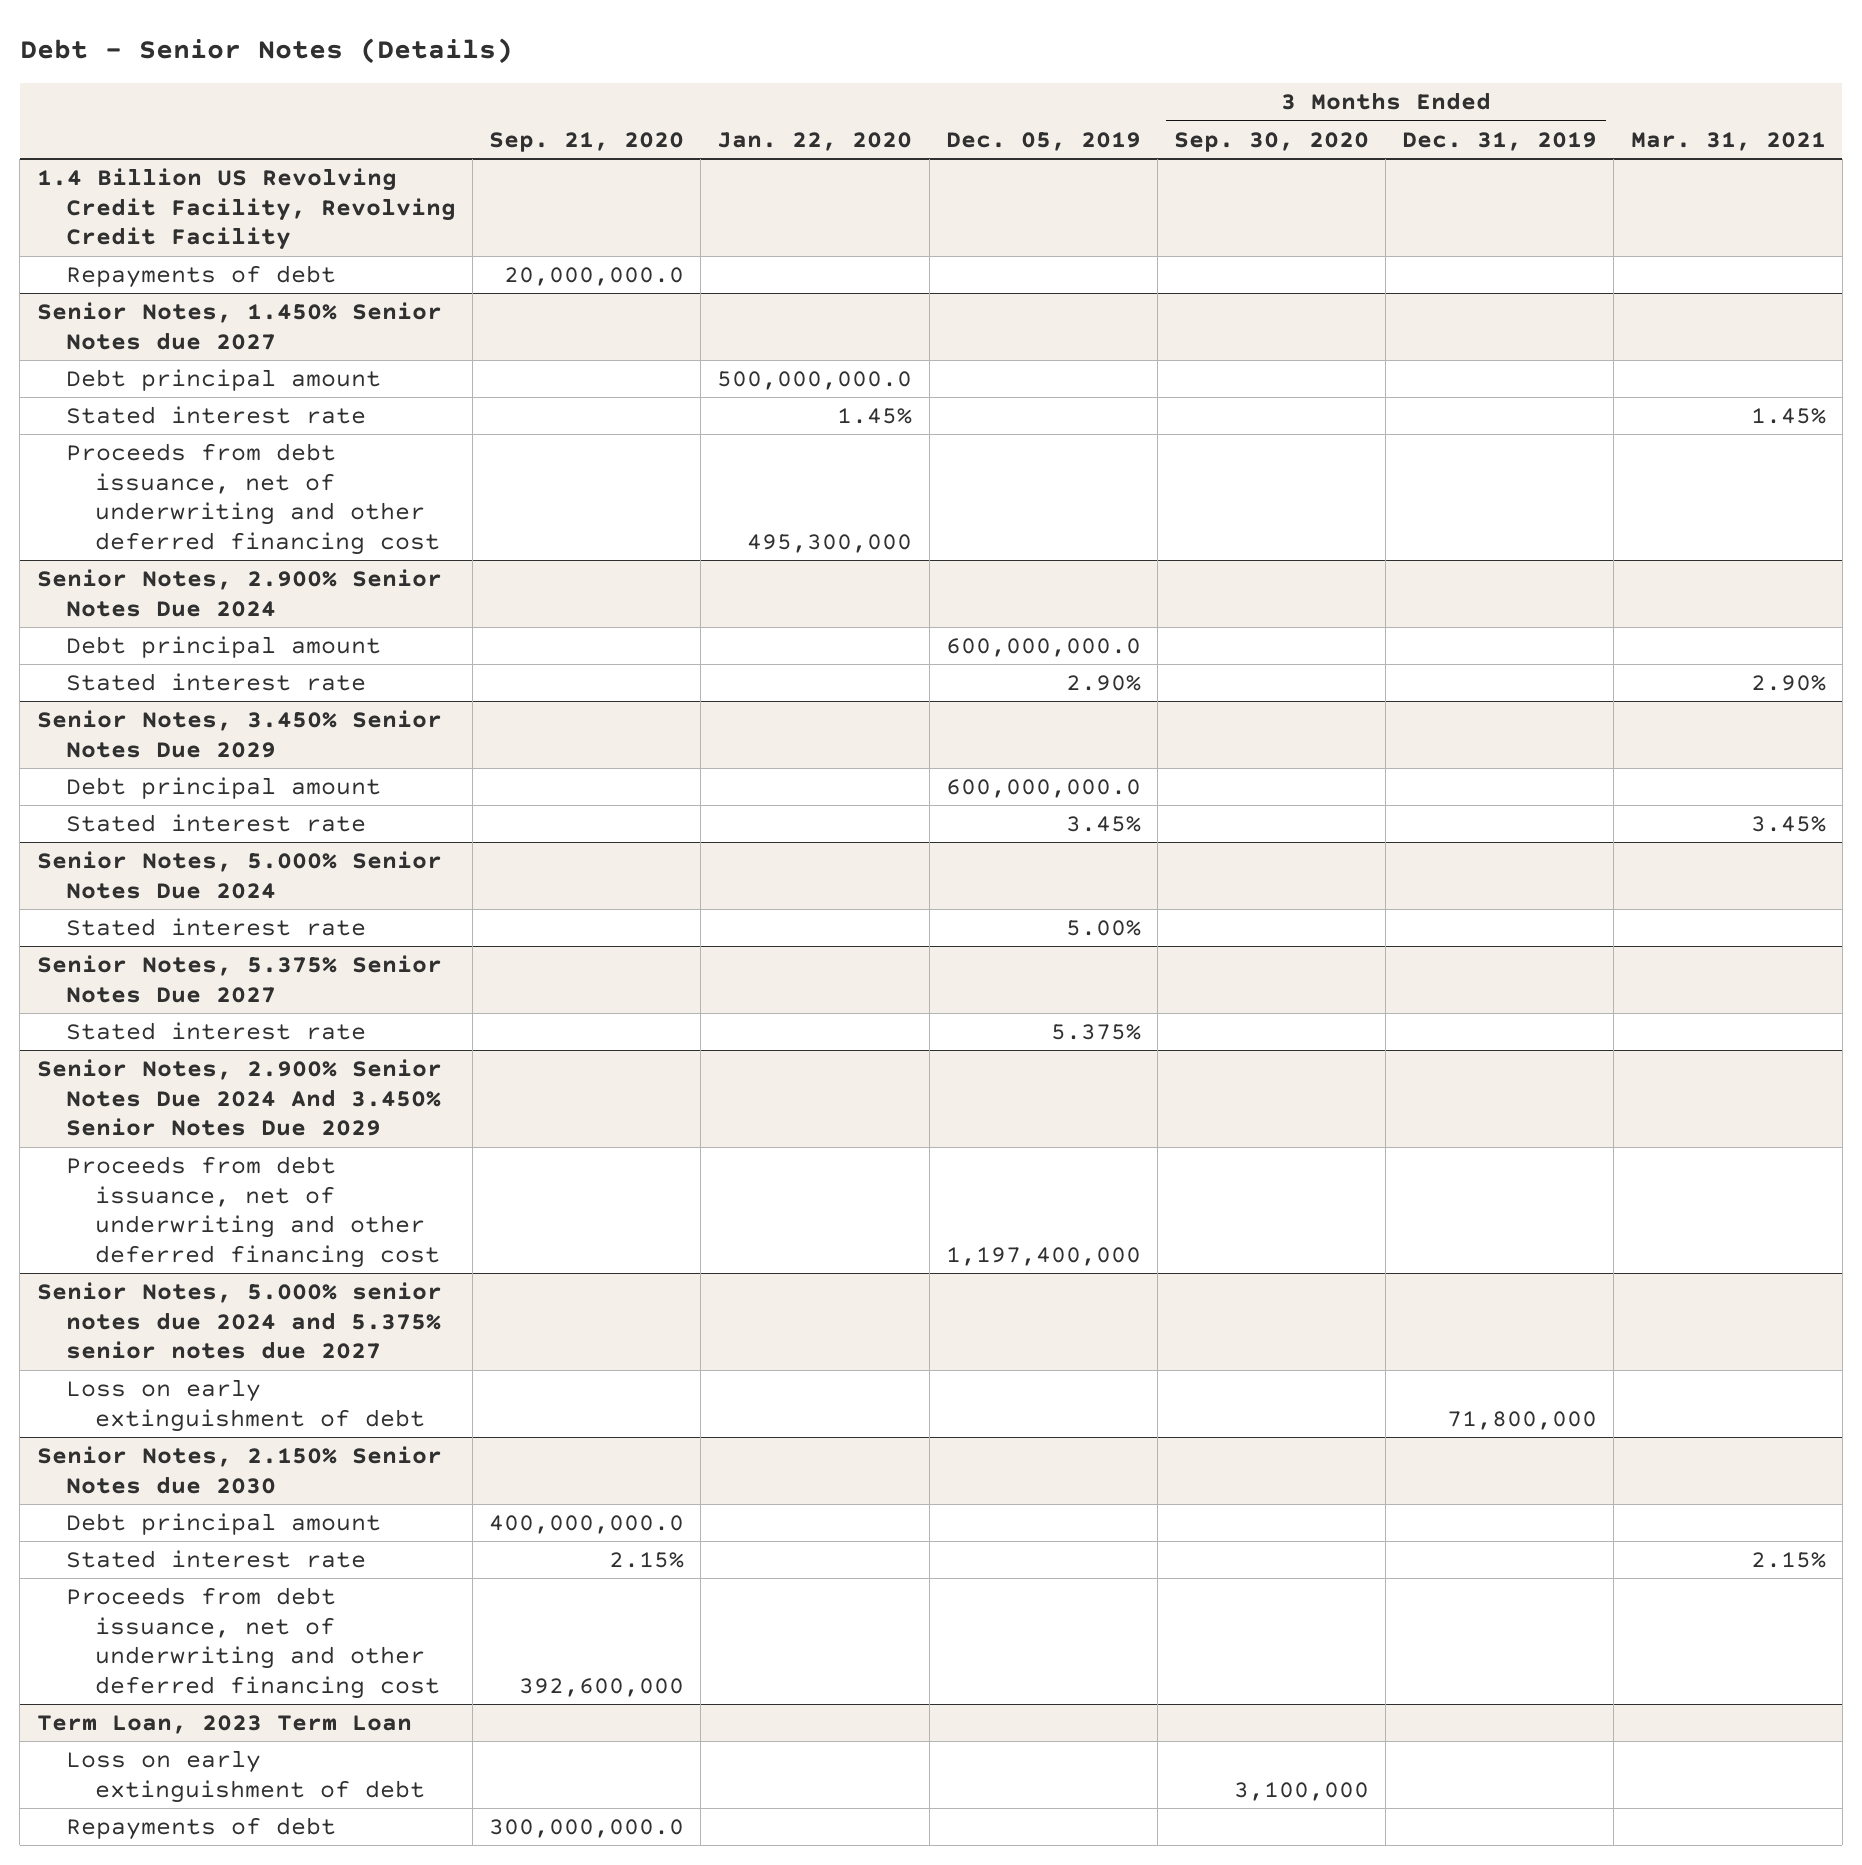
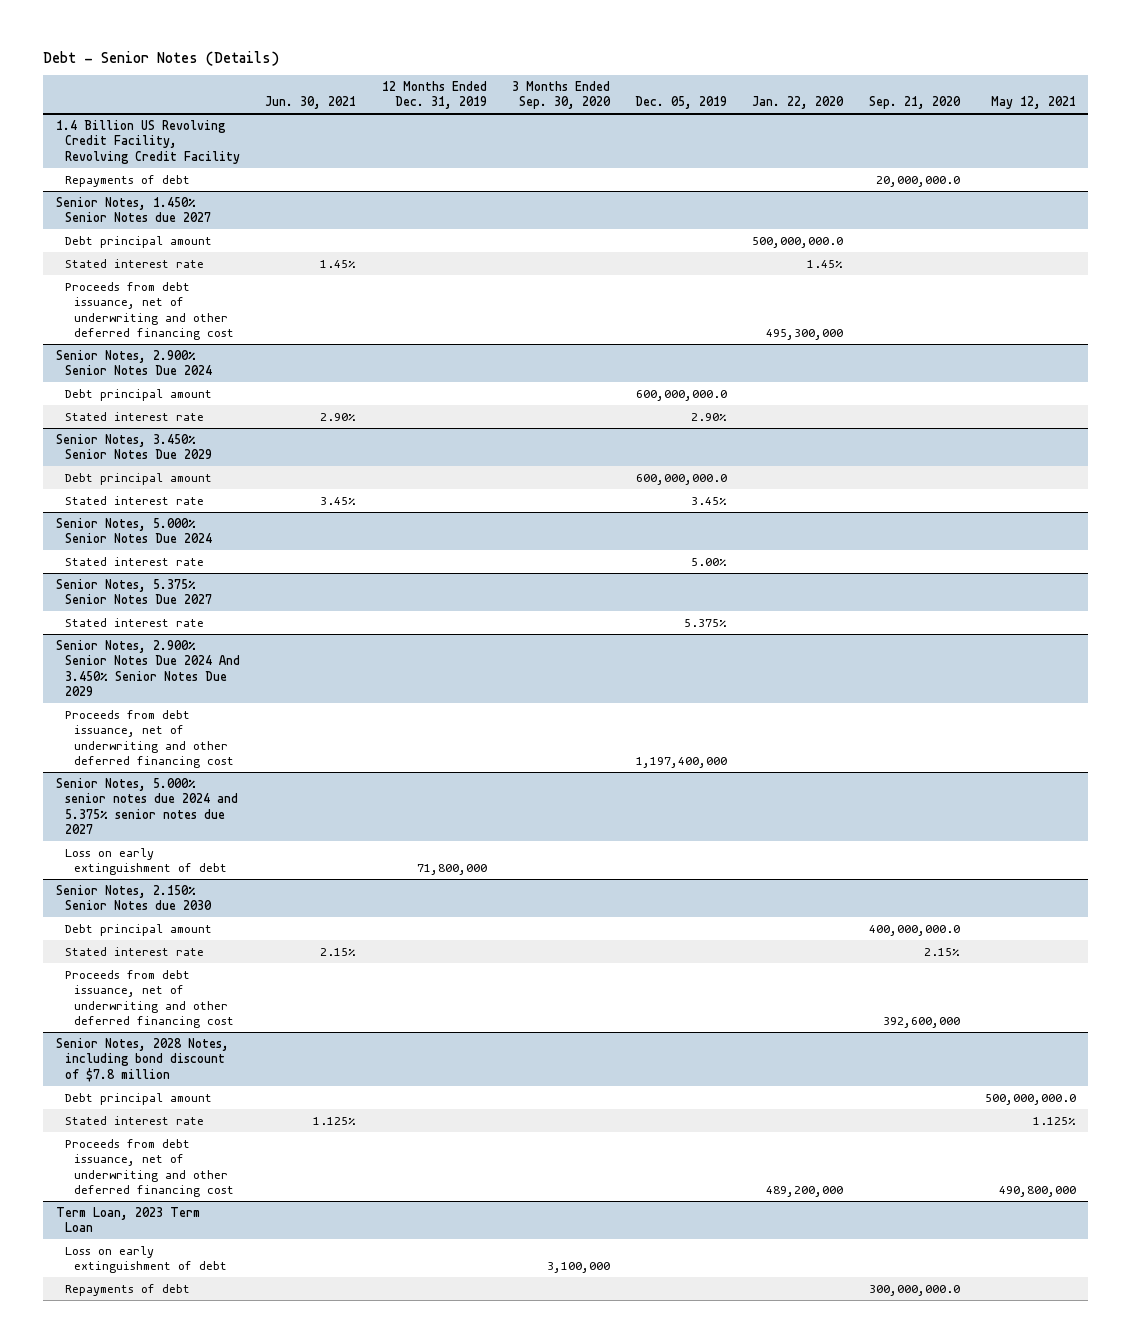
- | Sep. 21, 2020 | Jan. 22, 2020 | Dec. 05, 2019 | 3 Months Ended Sep. 30, 2020 | 3 Months Ended Dec. 31, 2019 | Mar. 31, 2021
+ | Jun. 30, 2021 | 12 Months Ended Dec. 31, 2019 | 3 Months Ended Sep. 30, 2020 | Dec. 05, 2019 | Jan. 22, 2020 | Sep. 21, 2020 | May 12, 2021
+ Senior Notes, 2028 Notes, including bond discount of $7.8 million
+ Debt principal amount | | | | | | | 500,000,000.0
+ Stated interest rate | 1.125% | | | | | | 1.125%
+ Proceeds from debt issuance, net of underwriting and other deferred financing cost | | | | | 489,200,000 | | 490,800,000

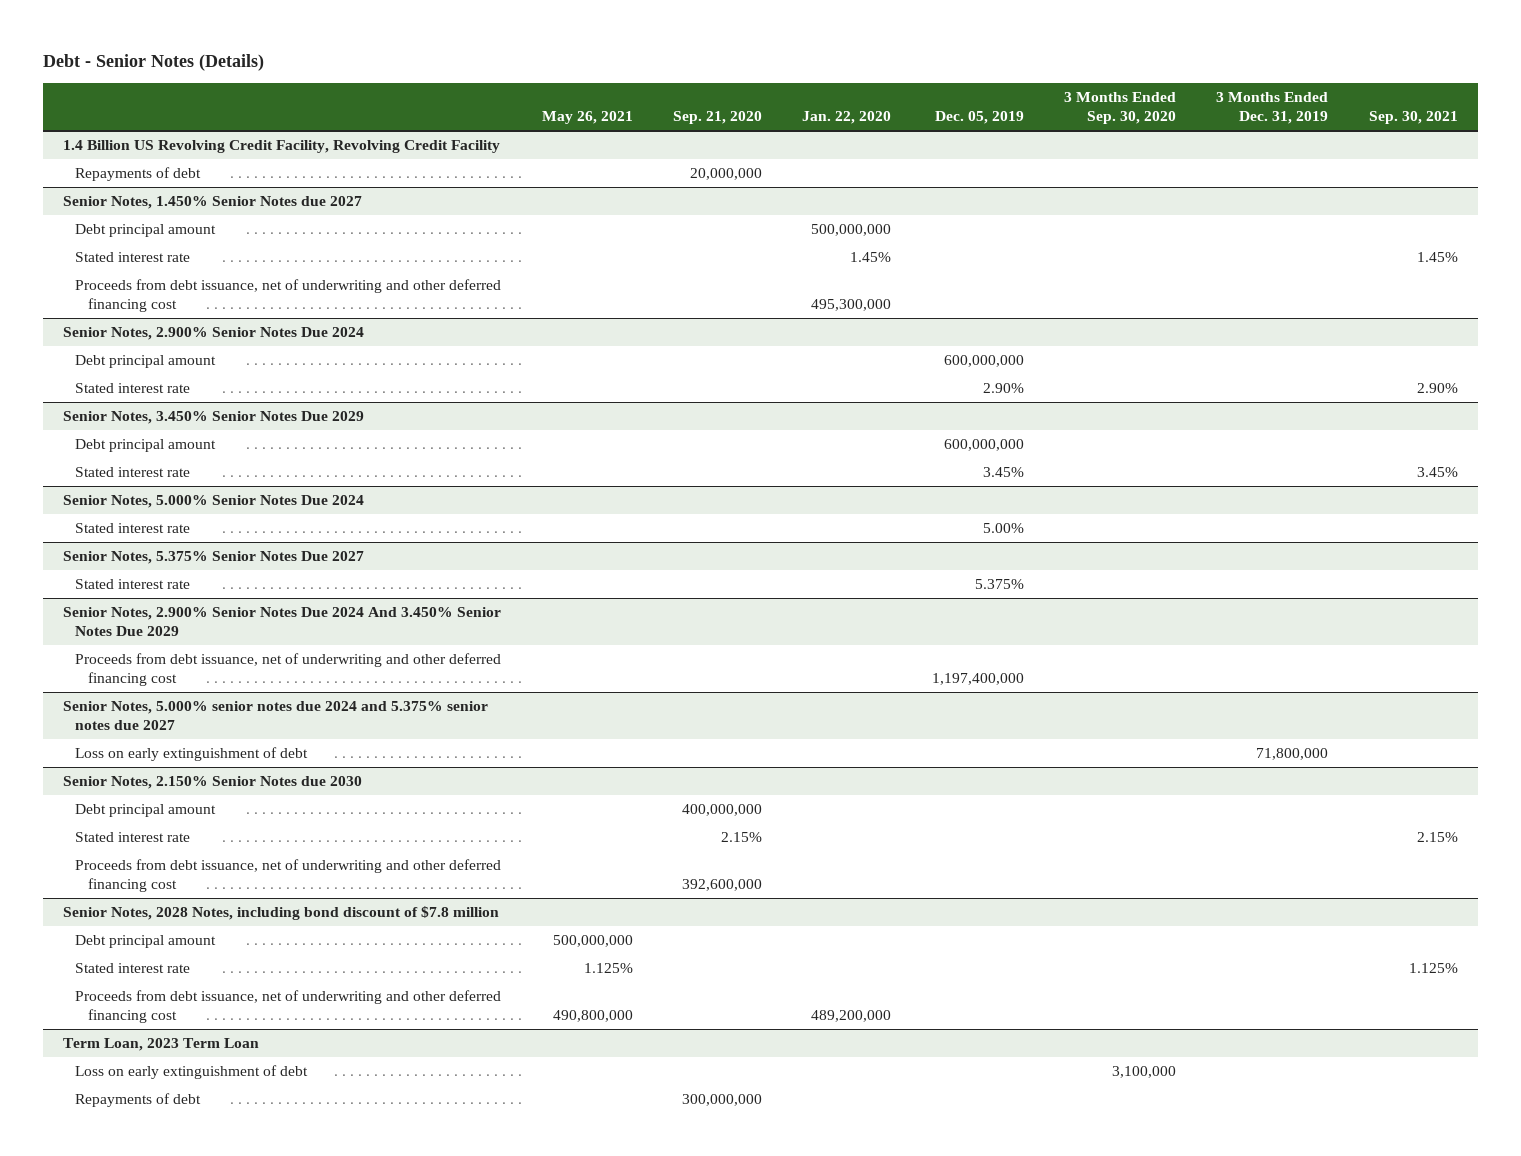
- | Jun. 30, 2021 | 12 Months Ended Dec. 31, 2019 | 3 Months Ended Sep. 30, 2020 | Dec. 05, 2019 | Jan. 22, 2020 | Sep. 21, 2020 | May 12, 2021
+ | May 26, 2021 | Sep. 21, 2020 | Jan. 22, 2020 | Dec. 05, 2019 | 3 Months Ended Sep. 30, 2020 | 3 Months Ended Dec. 31, 2019 | Sep. 30, 2021
@ 1.4 Billion US Revolving Credit Facility, Revolving Credit Facility
- Repayments of debt | | | | | | 20,000,000.0 |
+ Repayments of debt | | 20,000,000 | | | | |
@ Senior Notes, 1.450% Senior Notes due 2027
- Debt principal amount | | | | | 500,000,000.0 | |
+ Debt principal amount | | | 500,000,000 | | | |
@ Senior Notes, 2.900% Senior Notes Due 2024
- Debt principal amount | | | | 600,000,000.0 | | |
+ Debt principal amount | | | | 600,000,000 | | |
@ Senior Notes, 3.450% Senior Notes Due 2029
- Debt principal amount | | | | 600,000,000.0 | | |
+ Debt principal amount | | | | 600,000,000 | | |
@ Senior Notes, 2.150% Senior Notes due 2030
- Debt principal amount | | | | | | 400,000,000.0 |
+ Debt principal amount | | 400,000,000 | | | | |
@ Term Loan, 2023 Term Loan
- Repayments of debt | | | | | | 300,000,000.0 |
+ Repayments of debt | | 300,000,000 | | | | |

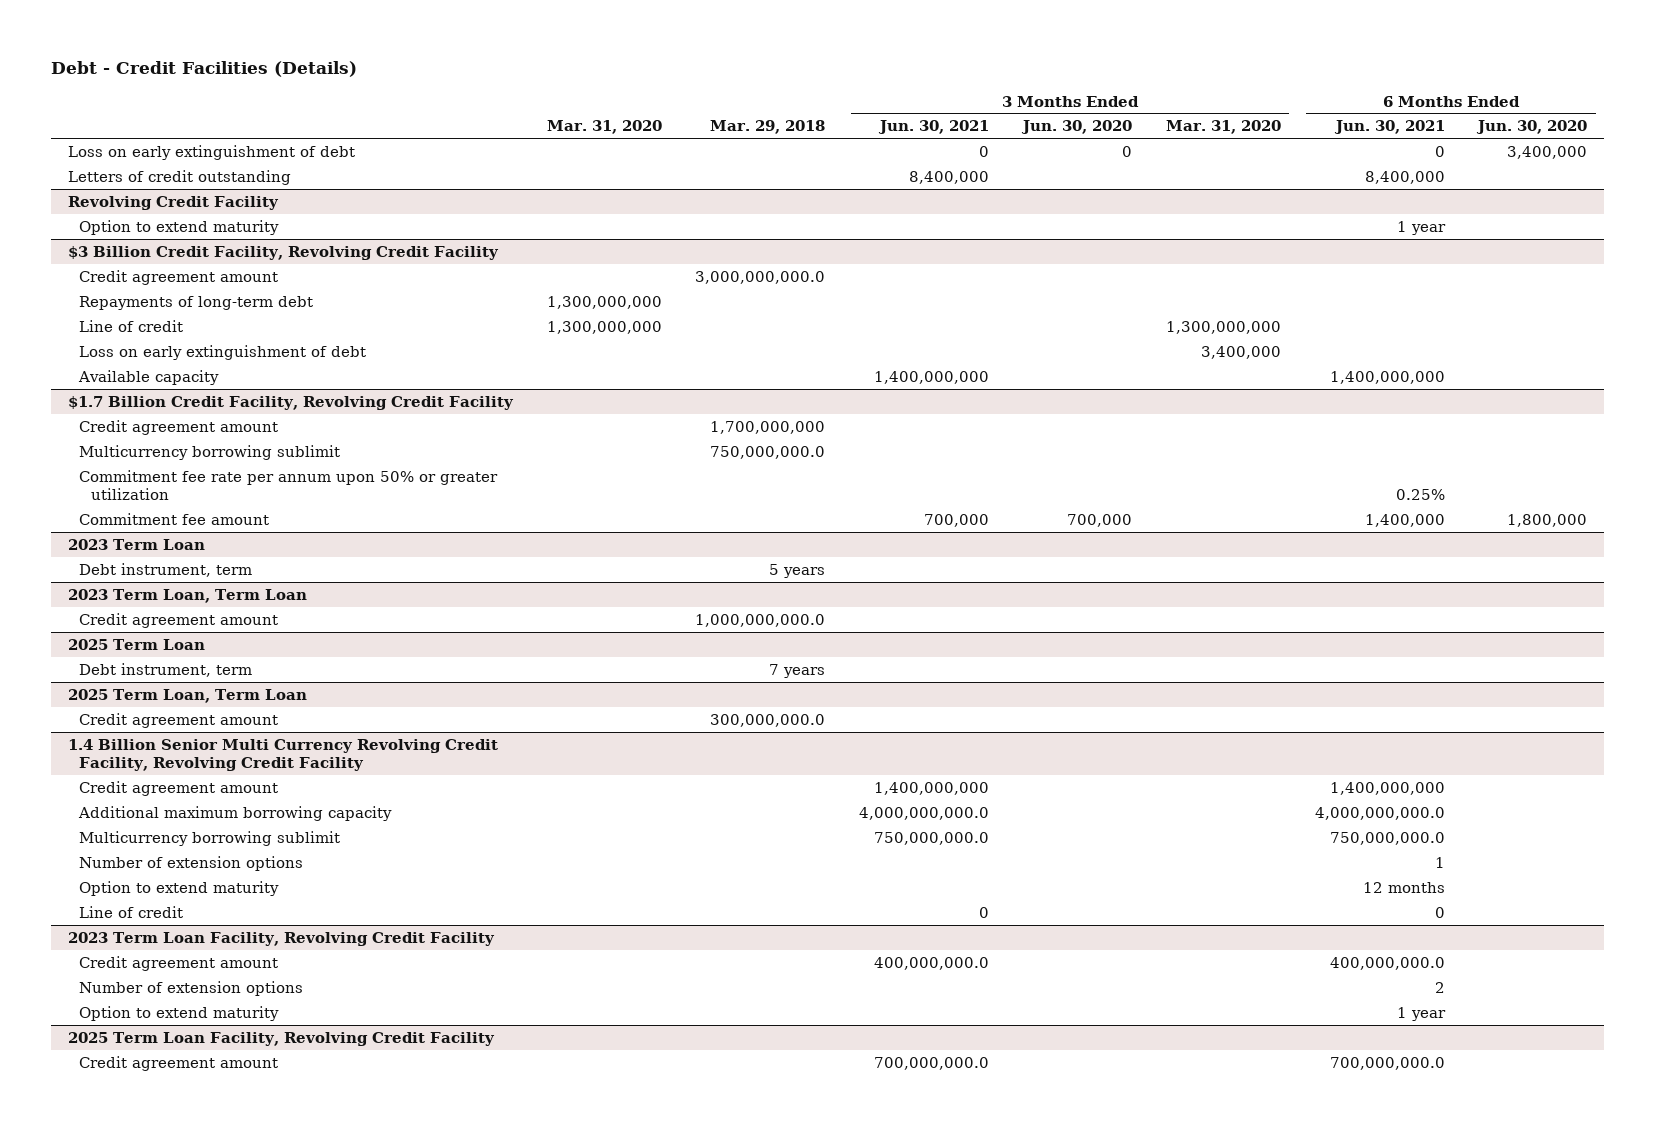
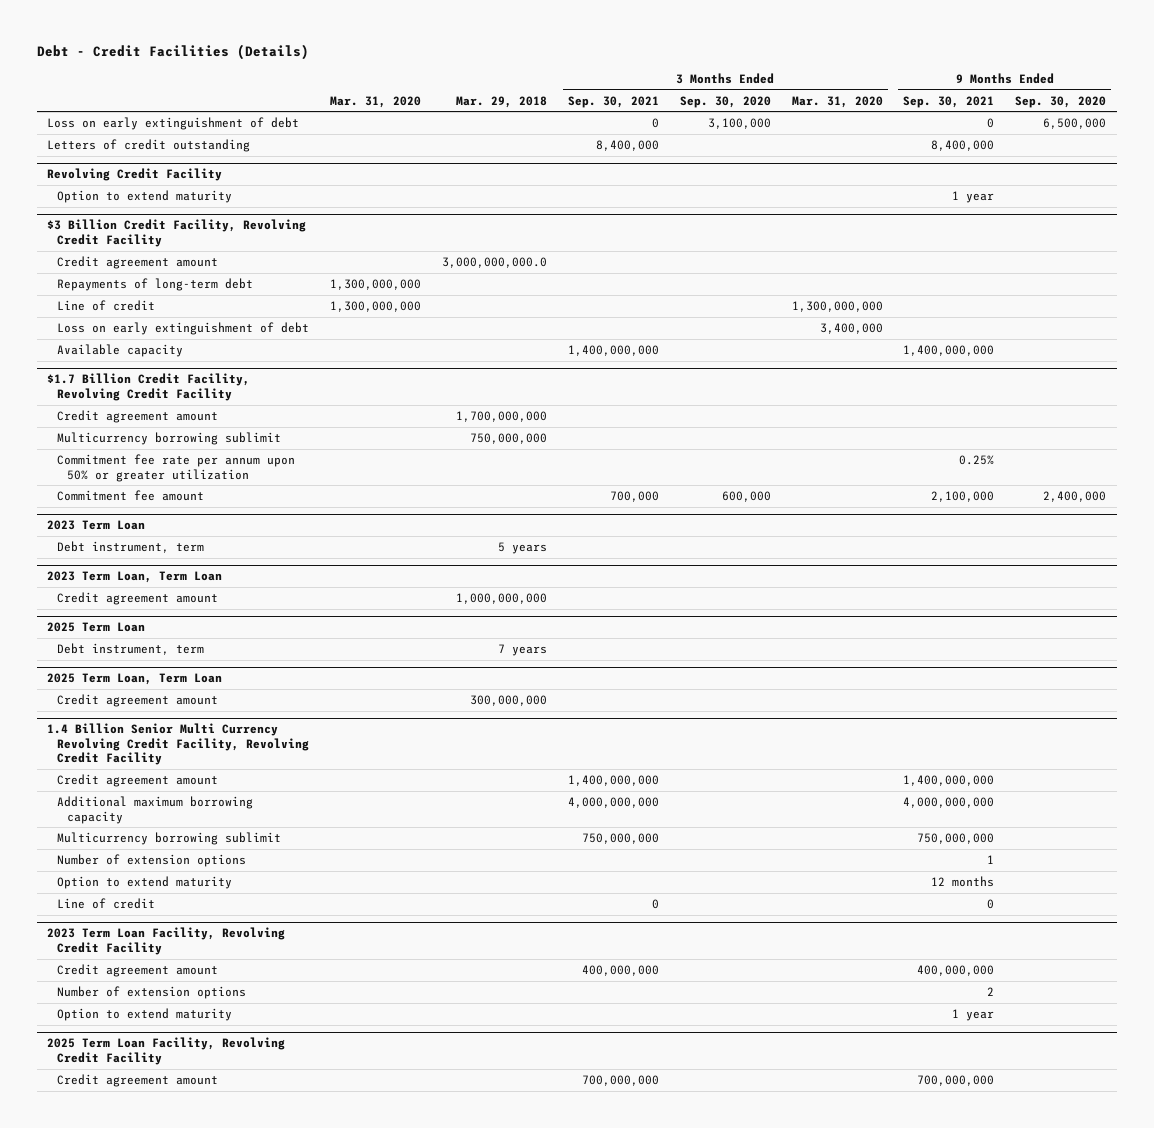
- | Mar. 31, 2020 | Mar. 29, 2018 | 3 Months Ended Jun. 30, 2021 | 3 Months Ended Jun. 30, 2020 | 3 Months Ended Mar. 31, 2020 | 6 Months Ended Jun. 30, 2021 | 6 Months Ended Jun. 30, 2020
+ | Mar. 31, 2020 | Mar. 29, 2018 | 3 Months Ended Sep. 30, 2021 | 3 Months Ended Sep. 30, 2020 | 3 Months Ended Mar. 31, 2020 | 9 Months Ended Sep. 30, 2021 | 9 Months Ended Sep. 30, 2020
@ $1.7 Billion Credit Facility, Revolving Credit Facility
- Multicurrency borrowing sublimit | | 750,000,000.0 | | | | |
+ Multicurrency borrowing sublimit | | 750,000,000 | | | | |
@ 2023 Term Loan, Term Loan
- Credit agreement amount | | 1,000,000,000.0 | | | | |
+ Credit agreement amount | | 1,000,000,000 | | | | |
@ 2025 Term Loan, Term Loan
- Credit agreement amount | | 300,000,000.0 | | | | |
+ Credit agreement amount | | 300,000,000 | | | | |

